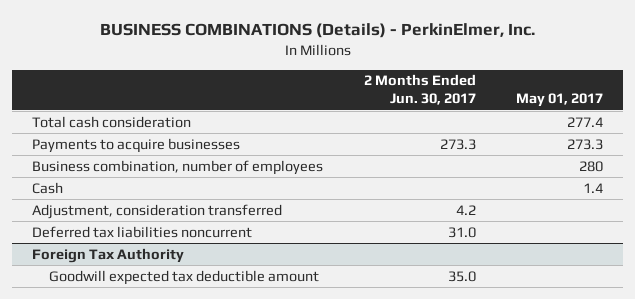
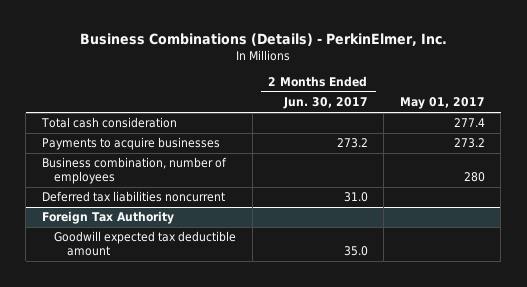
- BUSINESS COMBINATIONS (Details) - PerkinElmer, Inc.
+ Business Combinations (Details) - PerkinElmer, Inc.
- Payments to acquire businesses | 273.3 | 273.3
+ Payments to acquire businesses | 273.2 | 273.2
- Cash | | 1.4
- Adjustment, consideration transferred | 4.2 |

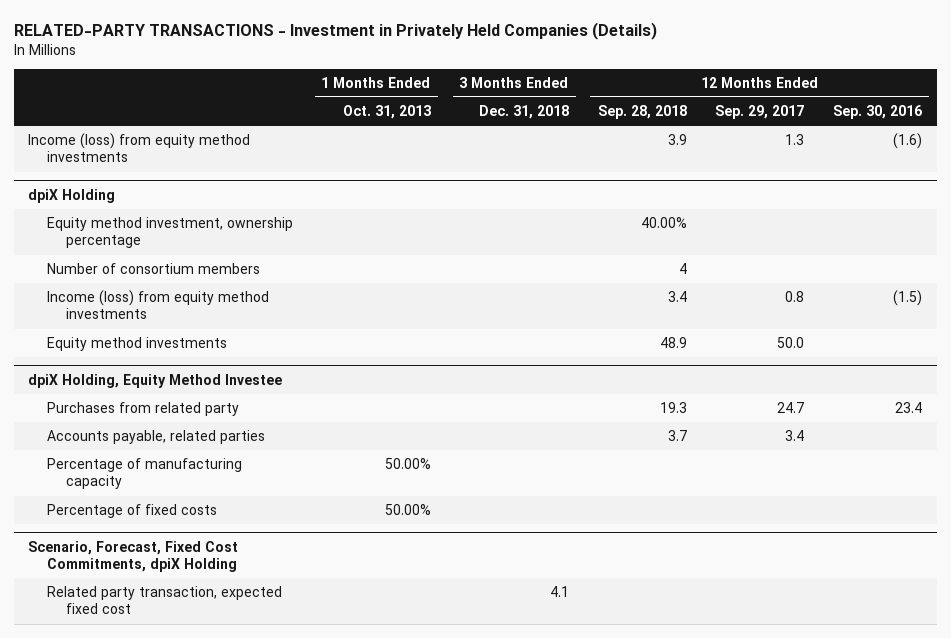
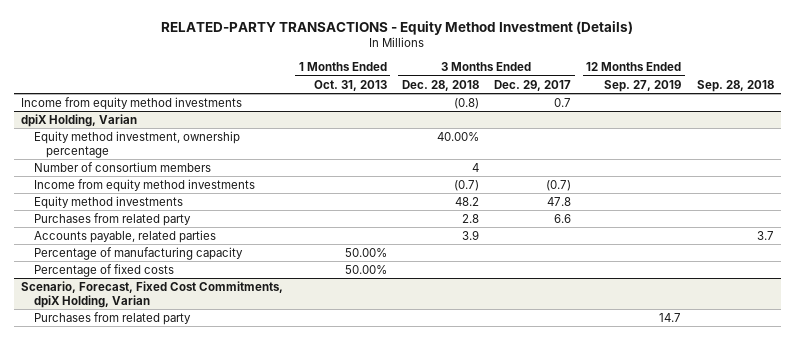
- RELATED-PARTY TRANSACTIONS - Investment in Privately Held Companies (Details)
+ RELATED-PARTY TRANSACTIONS - Equity Method Investment (Details)
- | 1 Months Ended Oct. 31, 2013 | 3 Months Ended Dec. 31, 2018 | 12 Months Ended Sep. 28, 2018 | 12 Months Ended Sep. 29, 2017 | 12 Months Ended Sep. 30, 2016
+ | 1 Months Ended Oct. 31, 2013 | 3 Months Ended Dec. 28, 2018 | 3 Months Ended Dec. 29, 2017 | 12 Months Ended Sep. 27, 2019 | Sep. 28, 2018
- Income (loss) from equity method investments | | | 3.9 | 1.3 | (1.6)
- dpiX Holding
+ Income from equity method investments | | (0.8) | 0.7 | |
+ dpiX Holding, Varian
- Income (loss) from equity method investments | | | 3.4 | 0.8 | (1.5)
+ Income from equity method investments | | (0.7) | (0.7) | |
- dpiX Holding, Equity Method Investee
- Purchases from related party | | | 19.3 | 24.7 | 23.4
- Accounts payable, related parties | | | 3.7 | 3.4 |
- Percentage of manufacturing capacity | 50.00% | | | |
- Percentage of fixed costs | 50.00% | | | |
- Scenario, Forecast, Fixed Cost Commitments, dpiX Holding
- Related party transaction, expected fixed cost | | 4.1 | | |
+ Purchases from related party | | 2.8 | 6.6 | |
+ Accounts payable, related parties | | 3.9 | | | 3.7
+ Percentage of manufacturing capacity | 50.00% | | | |
+ Percentage of fixed costs | 50.00% | | | |
+ Scenario, Forecast, Fixed Cost Commitments, dpiX Holding, Varian
+ Purchases from related party | | | | 14.7 |

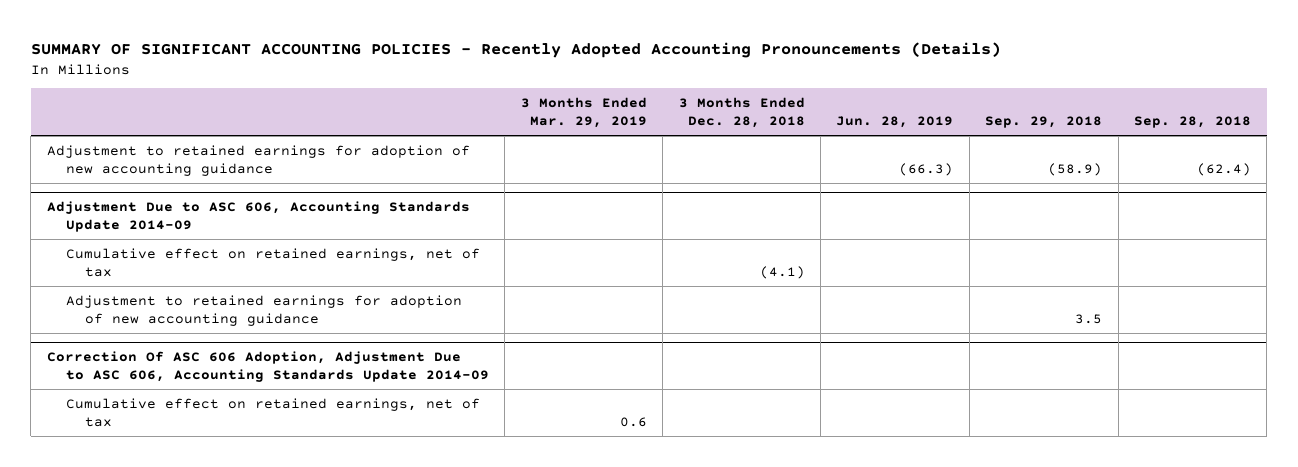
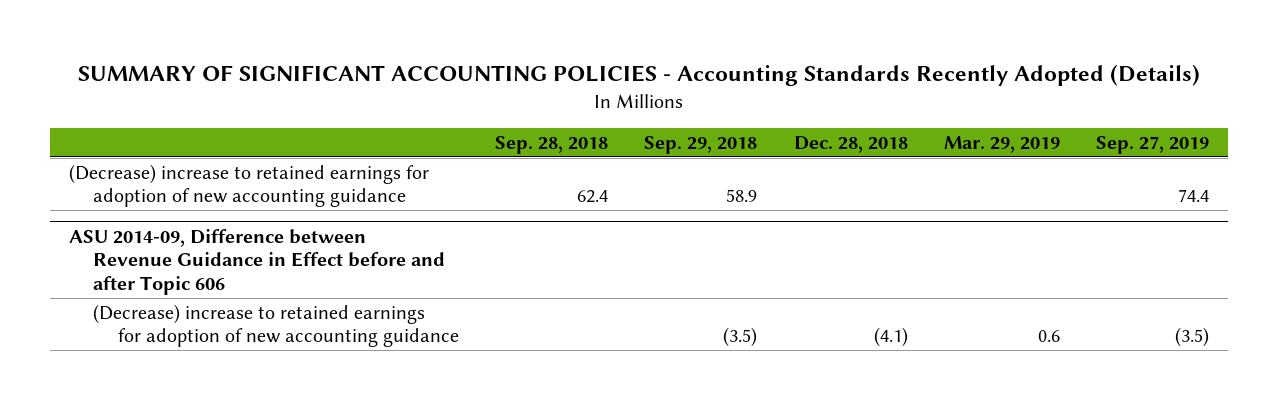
- SUMMARY OF SIGNIFICANT ACCOUNTING POLICIES - Recently Adopted Accounting Pronouncements (Details)
+ SUMMARY OF SIGNIFICANT ACCOUNTING POLICIES - Accounting Standards Recently Adopted (Details)
- | 3 Months Ended Mar. 29, 2019 | 3 Months Ended Dec. 28, 2018 | Jun. 28, 2019 | Sep. 29, 2018 | Sep. 28, 2018
+ | Sep. 28, 2018 | Sep. 29, 2018 | Dec. 28, 2018 | Mar. 29, 2019 | Sep. 27, 2019
- Adjustment to retained earnings for adoption of new accounting guidance | | | (66.3) | (58.9) | (62.4)
- Adjustment Due to ASC 606, Accounting Standards Update 2014-09
- Cumulative effect on retained earnings, net of tax | | (4.1) | | |
- Adjustment to retained earnings for adoption of new accounting guidance | | | | 3.5 |
- Correction Of ASC 606 Adoption, Adjustment Due to ASC 606, Accounting Standards Update 2014-09
- Cumulative effect on retained earnings, net of tax | 0.6 | | | |
+ (Decrease) increase to retained earnings for adoption of new accounting guidance | 62.4 | 58.9 | | | 74.4
+ ASU 2014-09, Difference between Revenue Guidance in Effect before and after Topic 606
+ (Decrease) increase to retained earnings for adoption of new accounting guidance | | (3.5) | (4.1) | 0.6 | (3.5)

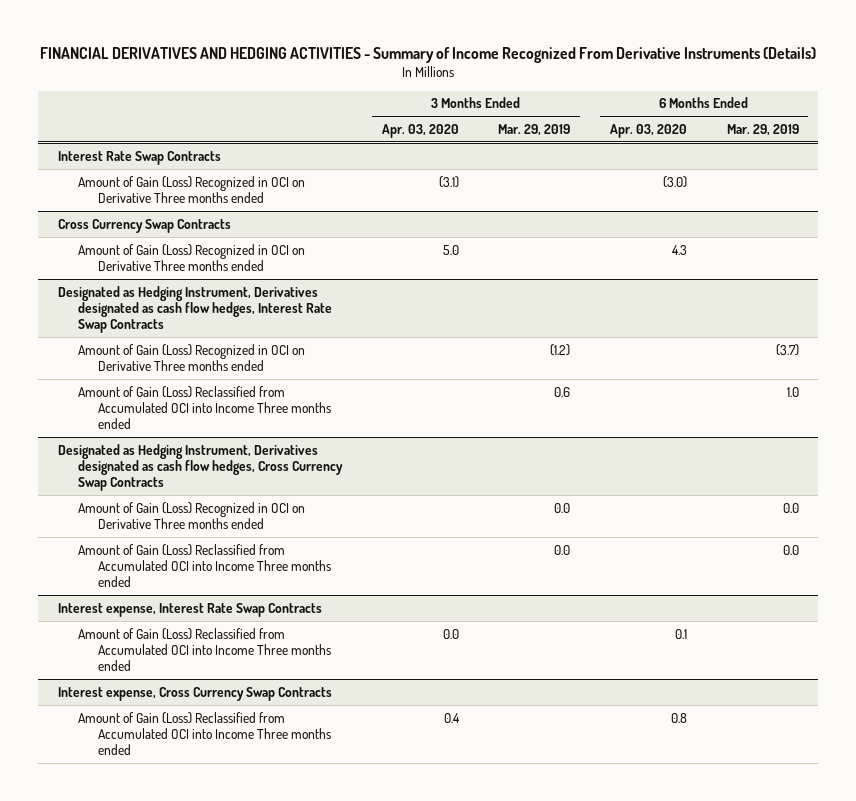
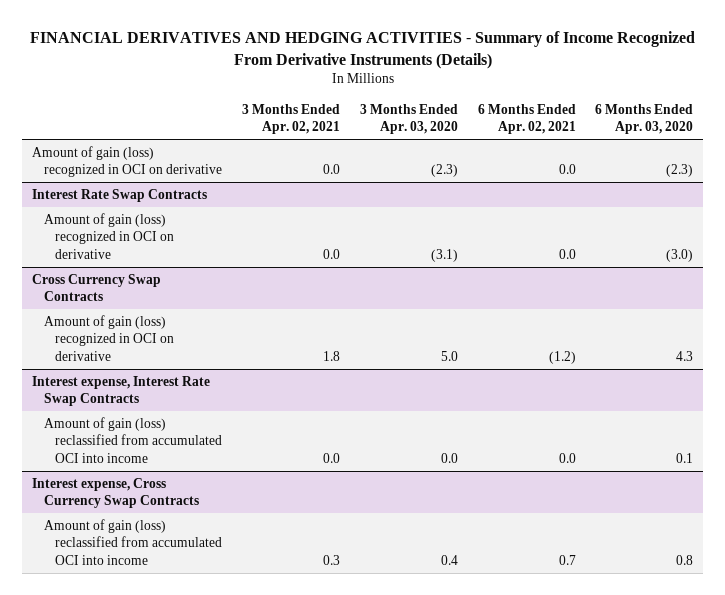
- | 3 Months Ended Apr. 03, 2020 | 3 Months Ended Mar. 29, 2019 | 6 Months Ended Apr. 03, 2020 | 6 Months Ended Mar. 29, 2019
+ | 3 Months Ended Apr. 02, 2021 | 3 Months Ended Apr. 03, 2020 | 6 Months Ended Apr. 02, 2021 | 6 Months Ended Apr. 03, 2020
+ Amount of gain (loss) recognized in OCI on derivative | 0.0 | (2.3) | 0.0 | (2.3)
@ Interest Rate Swap Contracts
- Amount of Gain (Loss) Recognized in OCI on Derivative Three months ended | (3.1) | | (3.0) |
+ Amount of gain (loss) recognized in OCI on derivative | 0.0 | (3.1) | 0.0 | (3.0)
@ Cross Currency Swap Contracts
- Amount of Gain (Loss) Recognized in OCI on Derivative Three months ended | 5.0 | | 4.3 |
- Designated as Hedging Instrument, Derivatives designated as cash flow hedges, Interest Rate Swap Contracts
- Amount of Gain (Loss) Recognized in OCI on Derivative Three months ended | | (1.2) | | (3.7)
- Amount of Gain (Loss) Reclassified from Accumulated OCI into Income Three months ended | | 0.6 | | 1.0
- Designated as Hedging Instrument, Derivatives designated as cash flow hedges, Cross Currency Swap Contracts
- Amount of Gain (Loss) Recognized in OCI on Derivative Three months ended | | 0.0 | | 0.0
- Amount of Gain (Loss) Reclassified from Accumulated OCI into Income Three months ended | | 0.0 | | 0.0
@ Cross Currency Swap Contracts
+ Amount of gain (loss) recognized in OCI on derivative | 1.8 | 5.0 | (1.2) | 4.3
@ Interest expense, Interest Rate Swap Contracts
- Amount of Gain (Loss) Reclassified from Accumulated OCI into Income Three months ended | 0.0 | | 0.1 |
+ Amount of gain (loss) reclassified from accumulated OCI into income | 0.0 | 0.0 | 0.0 | 0.1
@ Interest expense, Cross Currency Swap Contracts
- Amount of Gain (Loss) Reclassified from Accumulated OCI into Income Three months ended | 0.4 | | 0.8 |
+ Amount of gain (loss) reclassified from accumulated OCI into income | 0.3 | 0.4 | 0.7 | 0.8

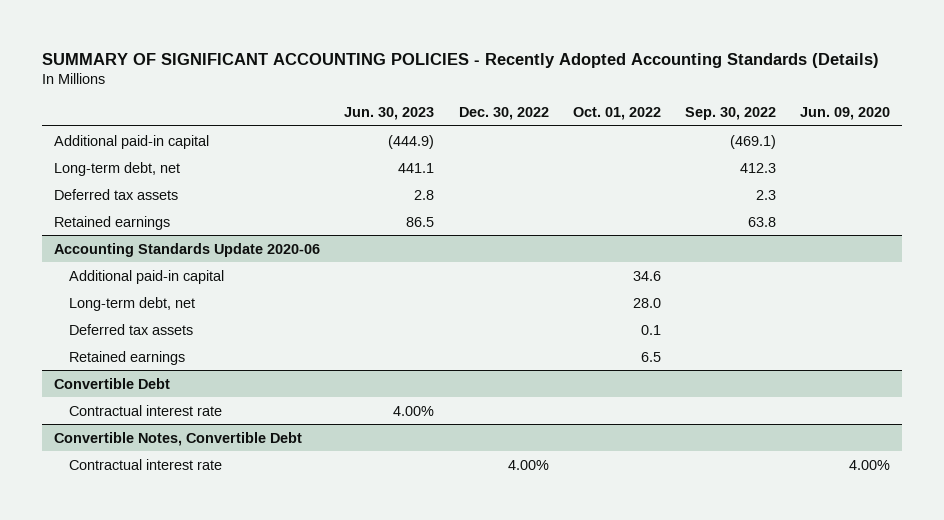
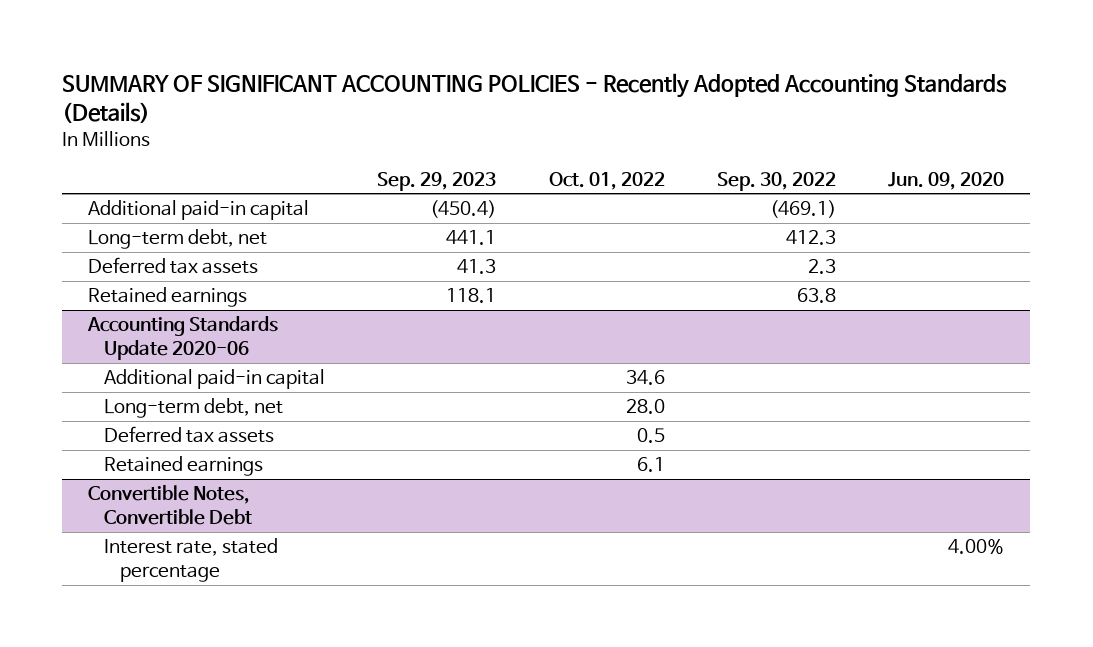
- | Jun. 30, 2023 | Dec. 30, 2022 | Oct. 01, 2022 | Sep. 30, 2022 | Jun. 09, 2020
+ | Sep. 29, 2023 | Oct. 01, 2022 | Sep. 30, 2022 | Jun. 09, 2020
@ Accounting Standards Update 2020-06
- Deferred tax assets | | | 0.1 | |
- Retained earnings | | | 6.5 | |
- Convertible Debt
- Contractual interest rate | 4.00% | | | |
@ Accounting Standards Update 2020-06
+ Deferred tax assets | | 0.5 | |
+ Retained earnings | | 6.1 | |
@ Convertible Notes, Convertible Debt
- Contractual interest rate | | 4.00% | | | 4.00%
+ Interest rate, stated percentage | | | | 4.00%

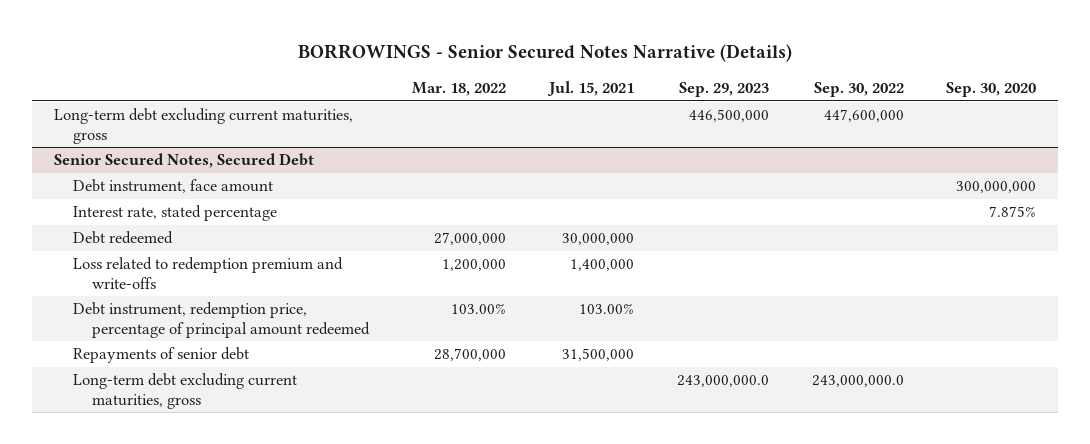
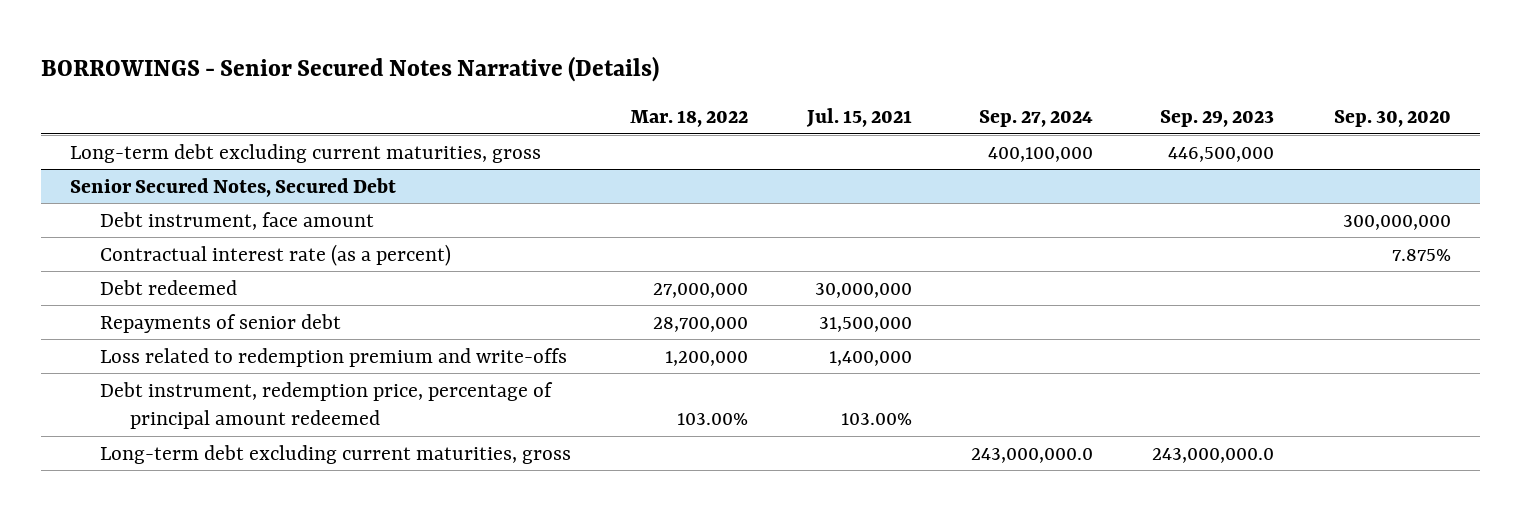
- | Mar. 18, 2022 | Jul. 15, 2021 | Sep. 29, 2023 | Sep. 30, 2022 | Sep. 30, 2020
+ | Mar. 18, 2022 | Jul. 15, 2021 | Sep. 27, 2024 | Sep. 29, 2023 | Sep. 30, 2020
@ Senior Secured Notes, Secured Debt
- Interest rate, stated percentage | | | | | 7.875%
+ Contractual interest rate (as a percent) | | | | | 7.875%
moved up: Repayments of senior debt | 28,700,000 | 31,500,000 | | |

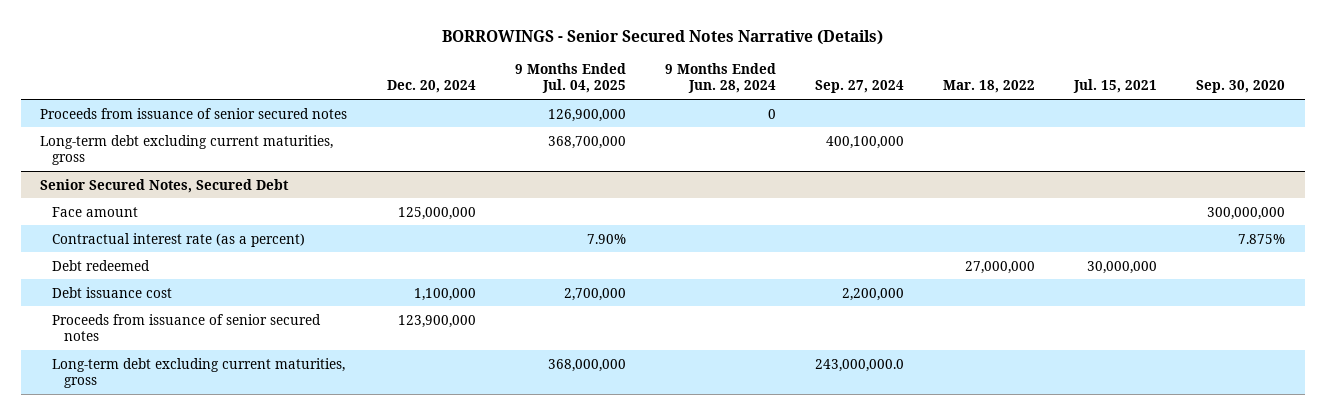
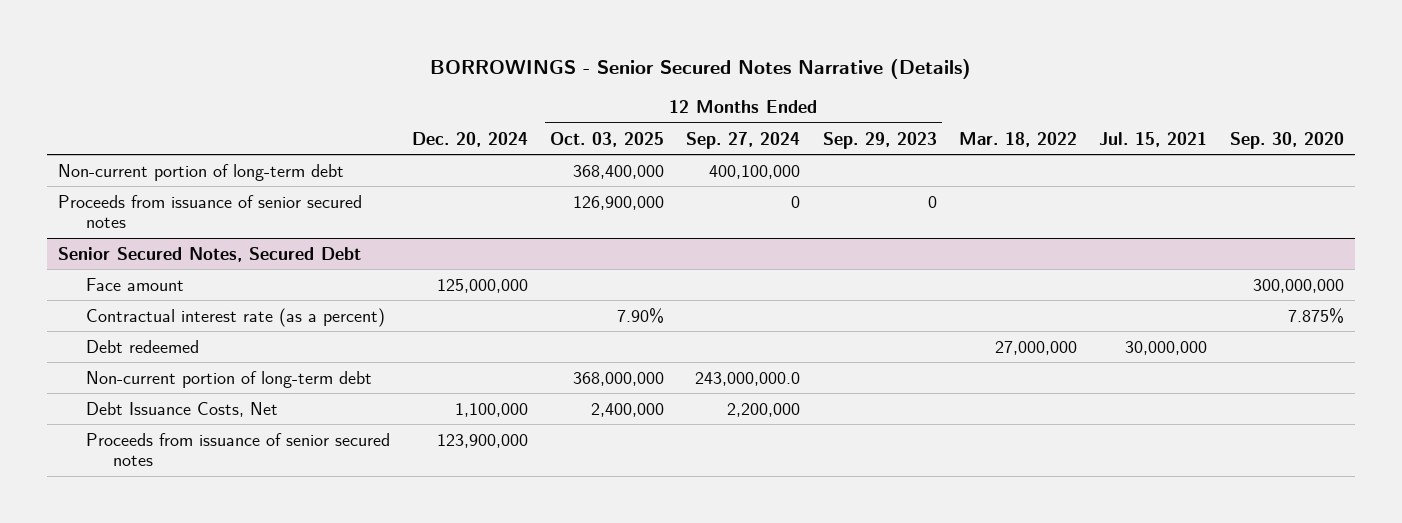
- | Dec. 20, 2024 | 9 Months Ended Jul. 04, 2025 | 9 Months Ended Jun. 28, 2024 | Sep. 27, 2024 | Mar. 18, 2022 | Jul. 15, 2021 | Sep. 30, 2020
+ | Dec. 20, 2024 | 12 Months Ended Oct. 03, 2025 | 12 Months Ended Sep. 27, 2024 | 12 Months Ended Sep. 29, 2023 | Mar. 18, 2022 | Jul. 15, 2021 | Sep. 30, 2020
+ Non-current portion of long-term debt | | 368,400,000 | 400,100,000 | | | |
- Long-term debt excluding current maturities, gross | | 368,700,000 | | 400,100,000 | | |
@ Senior Secured Notes, Secured Debt
- Debt issuance cost | 1,100,000 | 2,700,000 | | 2,200,000 | | |
+ Non-current portion of long-term debt | | 368,000,000 | 243,000,000.0 | | | |
+ Debt Issuance Costs, Net | 1,100,000 | 2,400,000 | 2,200,000 | | | |
- Long-term debt excluding current maturities, gross | | 368,000,000 | | 243,000,000.0 | | |

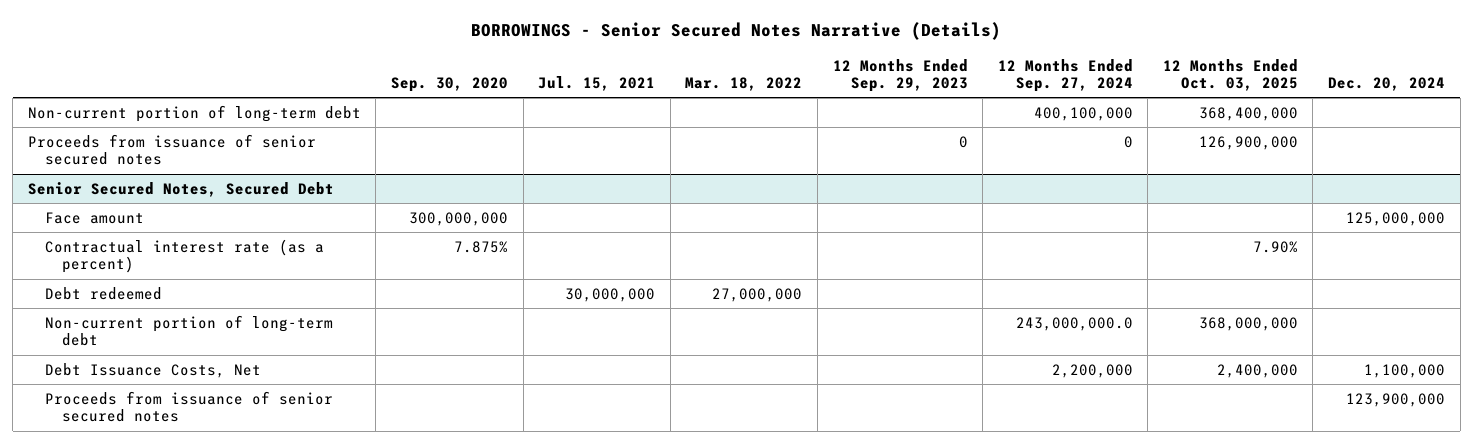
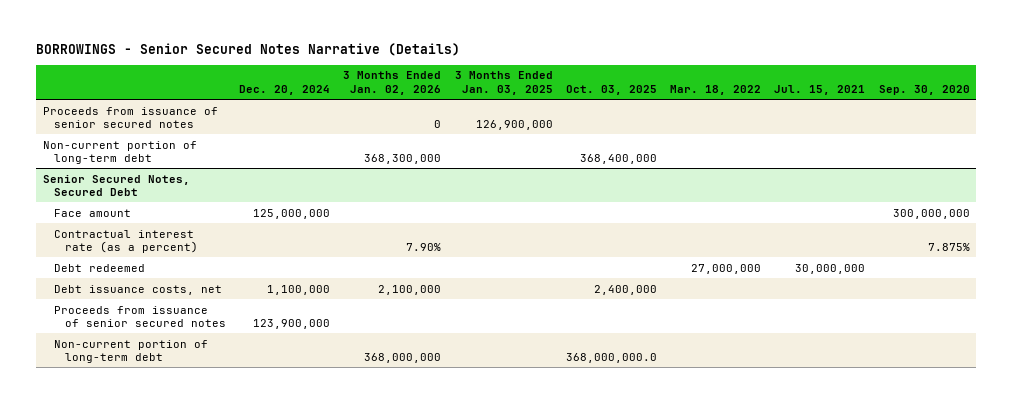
- | Sep. 30, 2020 | Jul. 15, 2021 | Mar. 18, 2022 | 12 Months Ended Sep. 29, 2023 | 12 Months Ended Sep. 27, 2024 | 12 Months Ended Oct. 03, 2025 | Dec. 20, 2024
+ | Dec. 20, 2024 | 3 Months Ended Jan. 02, 2026 | 3 Months Ended Jan. 03, 2025 | Oct. 03, 2025 | Mar. 18, 2022 | Jul. 15, 2021 | Sep. 30, 2020
moved down: Non-current portion of long-term debt | | 368,300,000 | | 368,400,000 | | |
@ Senior Secured Notes, Secured Debt
- Debt Issuance Costs, Net | | | | | 2,200,000 | 2,400,000 | 1,100,000
+ Debt issuance costs, net | 1,100,000 | 2,100,000 | | 2,400,000 | | |
moved down: Non-current portion of long-term debt | | 368,000,000 | | 368,000,000.0 | | |

